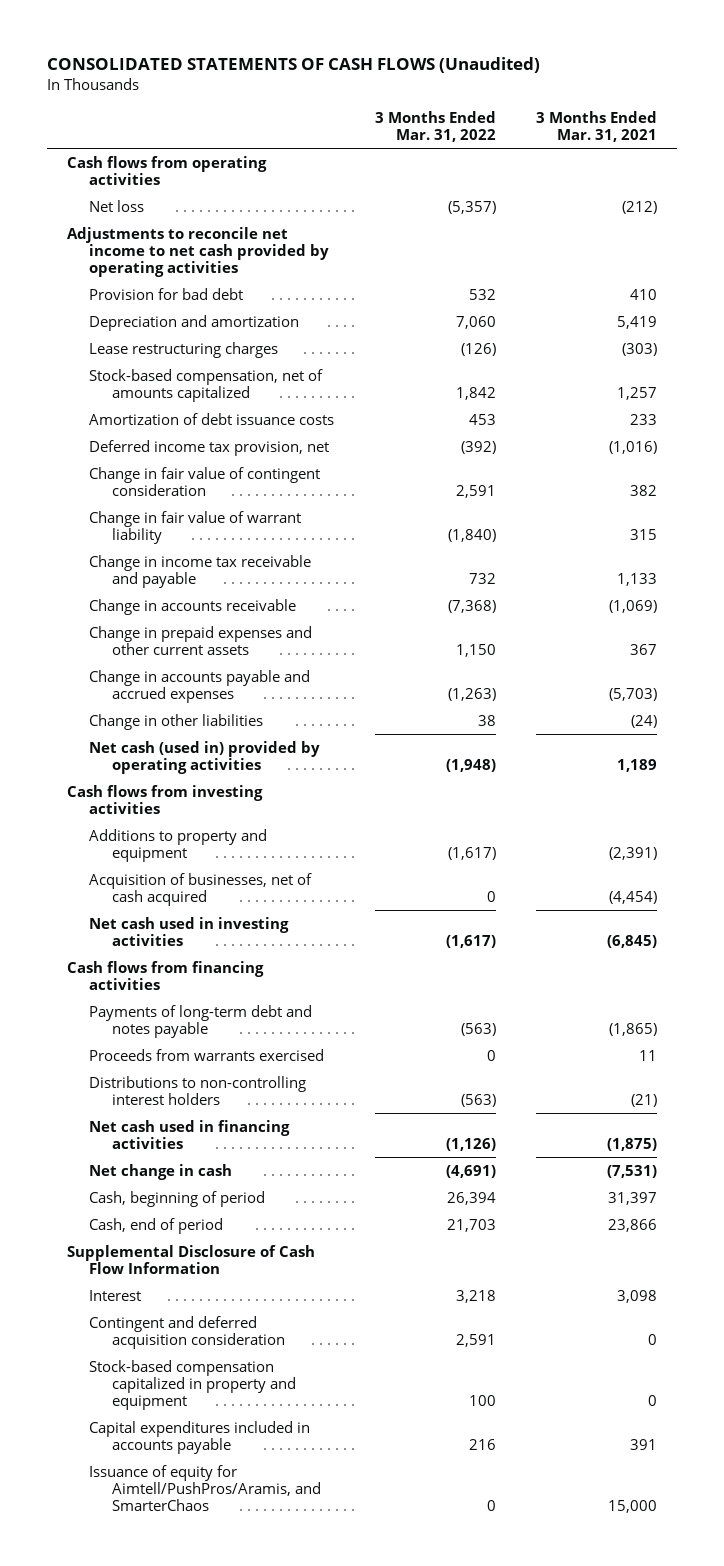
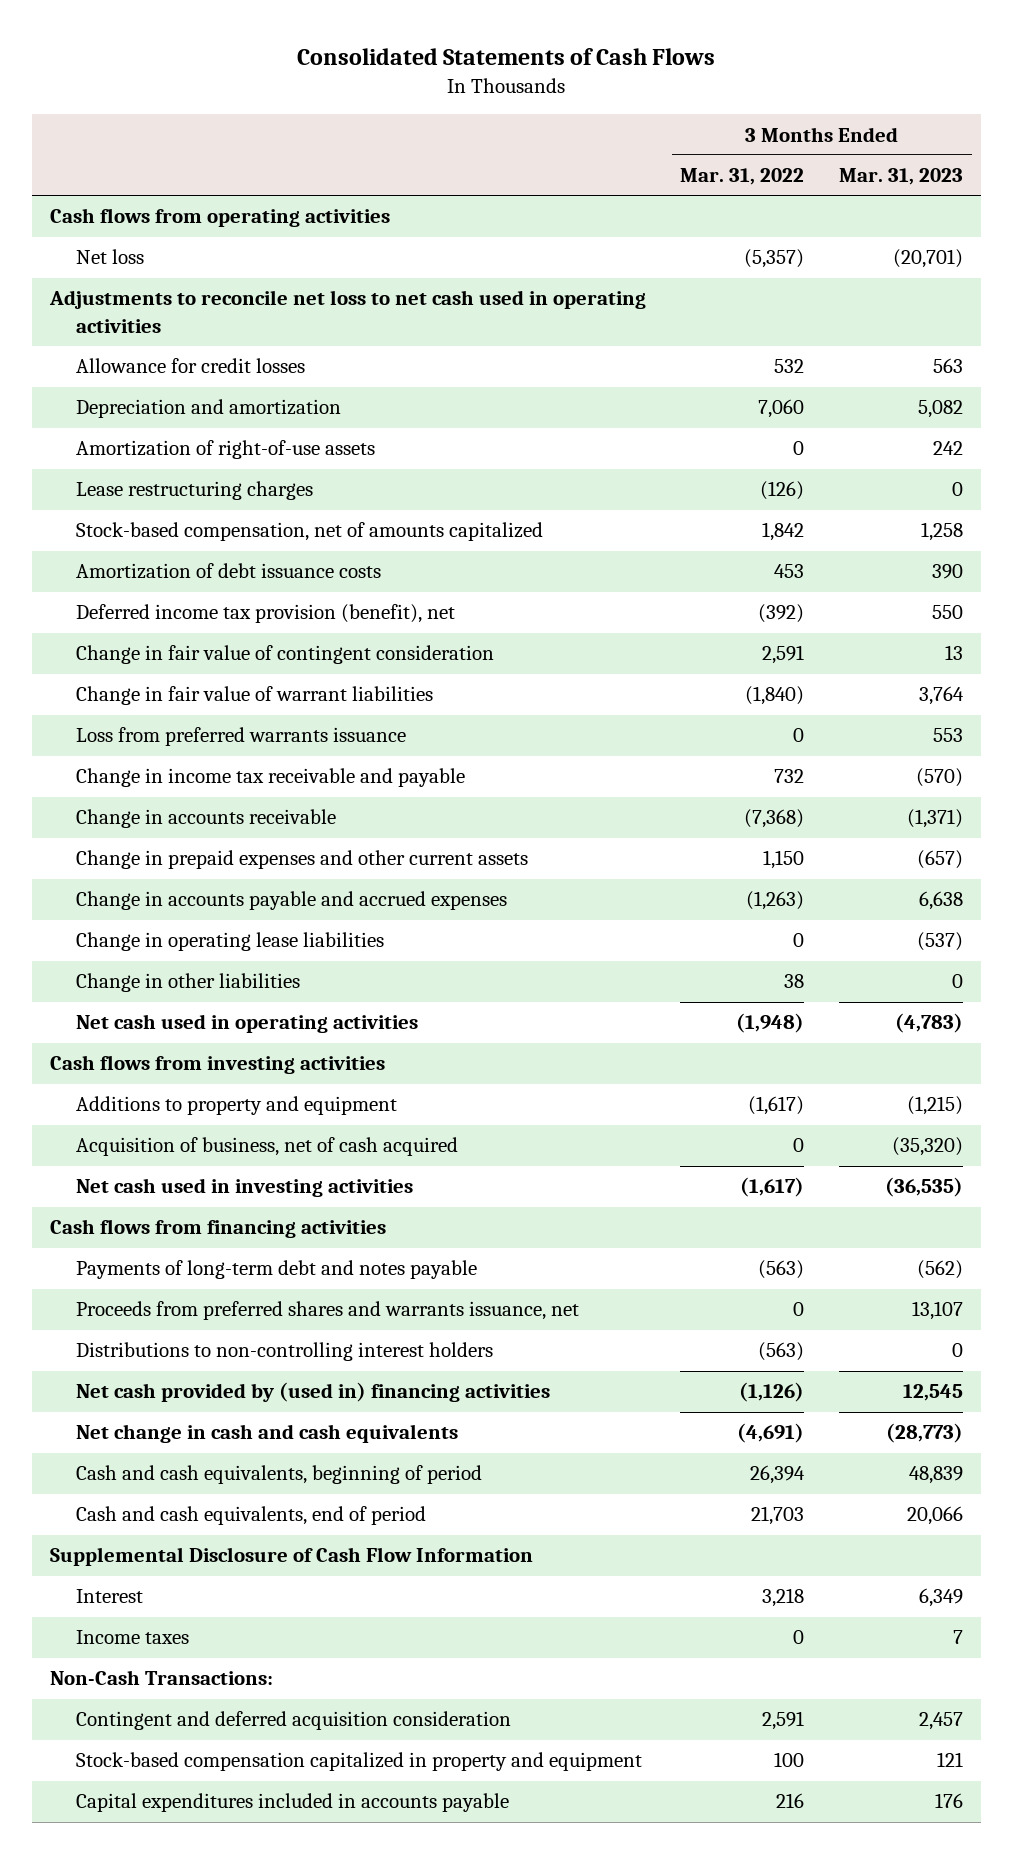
- CONSOLIDATED STATEMENTS OF CASH FLOWS (Unaudited)
+ Consolidated Statements of Cash Flows
- | 3 Months Ended Mar. 31, 2022 | 3 Months Ended Mar. 31, 2021
+ | 3 Months Ended Mar. 31, 2022 | 3 Months Ended Mar. 31, 2023
- Adjustments to reconcile net income to net cash provided by operating activities
- Provision for bad debt | 532 | 410
+ Adjustments to reconcile net loss to net cash used in operating activities
+ Allowance for credit losses | 532 | 563
+ Amortization of right-of-use assets | 0 | 242
- Deferred income tax provision, net | (392) | (1,016)
+ Deferred income tax provision (benefit), net | (392) | 550
- Change in fair value of warrant liability | (1,840) | 315
+ Change in fair value of warrant liabilities | (1,840) | 3,764
+ Loss from preferred warrants issuance | 0 | 553
+ Change in operating lease liabilities | 0 | (537)
- Net cash (used in) provided by operating activities | (1,948) | 1,189
+ Net cash used in operating activities | (1,948) | (4,783)
- Acquisition of businesses, net of cash acquired | 0 | (4,454)
+ Acquisition of business, net of cash acquired | 0 | (35,320)
- Proceeds from warrants exercised | 0 | 11
+ Proceeds from preferred shares and warrants issuance, net | 0 | 13,107
- Net cash used in financing activities | (1,126) | (1,875)
- Net change in cash | (4,691) | (7,531)
- Cash, beginning of period | 26,394 | 31,397
- Cash, end of period | 21,703 | 23,866
+ Net cash provided by (used in) financing activities | (1,126) | 12,545
+ Net change in cash and cash equivalents | (4,691) | (28,773)
+ Cash and cash equivalents, beginning of period | 26,394 | 48,839
+ Cash and cash equivalents, end of period | 21,703 | 20,066
+ Income taxes | 0 | 7
+ Non-Cash Transactions:
- Issuance of equity for Aimtell/PushPros/Aramis, and SmarterChaos | 0 | 15,000

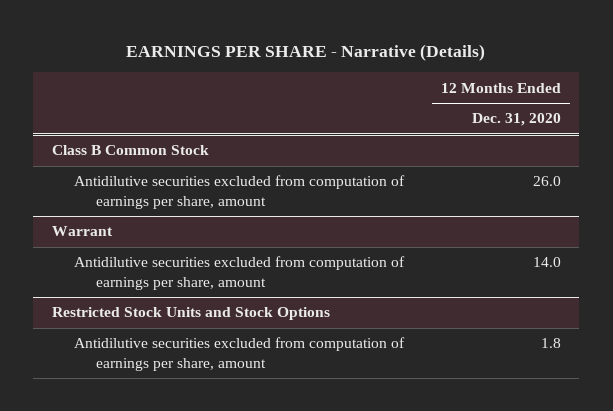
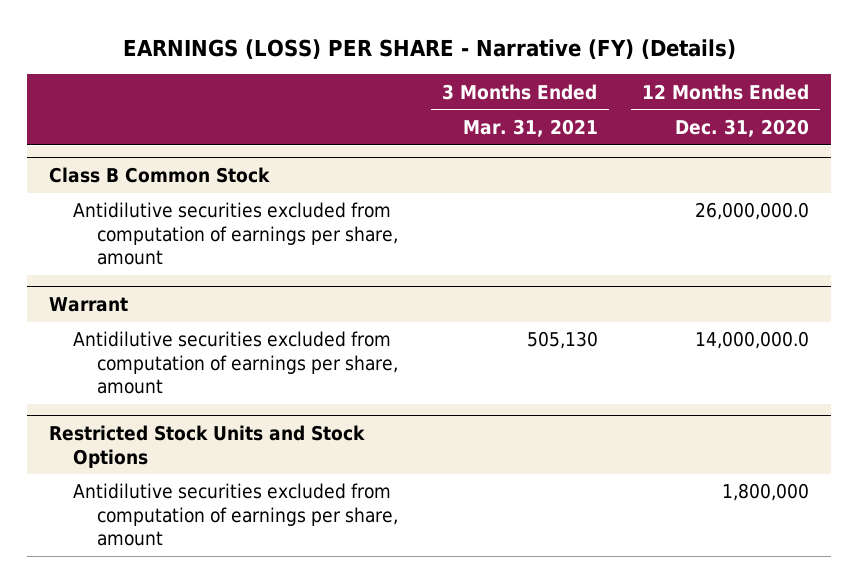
- EARNINGS PER SHARE - Narrative (Details)
+ EARNINGS (LOSS) PER SHARE - Narrative (FY) (Details)
- | 12 Months Ended Dec. 31, 2020
+ | 3 Months Ended Mar. 31, 2021 | 12 Months Ended Dec. 31, 2020
@ Class B Common Stock
- Antidilutive securities excluded from computation of earnings per share, amount | 26.0
+ Antidilutive securities excluded from computation of earnings per share, amount | | 26,000,000.0
@ Warrant
- Antidilutive securities excluded from computation of earnings per share, amount | 14.0
+ Antidilutive securities excluded from computation of earnings per share, amount | 505,130 | 14,000,000.0
@ Restricted Stock Units and Stock Options
- Antidilutive securities excluded from computation of earnings per share, amount | 1.8
+ Antidilutive securities excluded from computation of earnings per share, amount | | 1,800,000

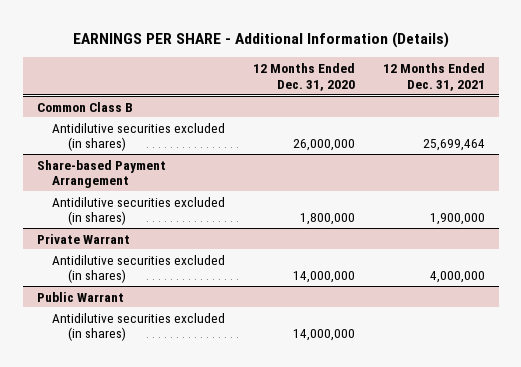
- EARNINGS (LOSS) PER SHARE - Narrative (FY) (Details)
+ EARNINGS PER SHARE - Additional Information (Details)
- | 3 Months Ended Mar. 31, 2021 | 12 Months Ended Dec. 31, 2020
+ | 12 Months Ended Dec. 31, 2020 | 12 Months Ended Dec. 31, 2021
- Class B Common Stock
- Antidilutive securities excluded from computation of earnings per share, amount | | 26,000,000.0
- Warrant
- Antidilutive securities excluded from computation of earnings per share, amount | 505,130 | 14,000,000.0
- Restricted Stock Units and Stock Options
- Antidilutive securities excluded from computation of earnings per share, amount | | 1,800,000
+ Common Class B
+ Antidilutive securities excluded (in shares) | 26,000,000 | 25,699,464
+ Share-based Payment Arrangement
+ Antidilutive securities excluded (in shares) | 1,800,000 | 1,900,000
+ Private Warrant
+ Antidilutive securities excluded (in shares) | 14,000,000 | 4,000,000
+ Public Warrant
+ Antidilutive securities excluded (in shares) | 14,000,000 |

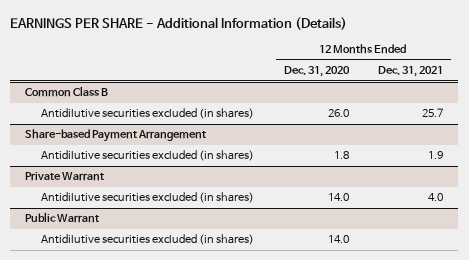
@ Common Class B
- Antidilutive securities excluded (in shares) | 26,000,000 | 25,699,464
+ Antidilutive securities excluded (in shares) | 26.0 | 25.7
@ Share-based Payment Arrangement
- Antidilutive securities excluded (in shares) | 1,800,000 | 1,900,000
+ Antidilutive securities excluded (in shares) | 1.8 | 1.9
@ Private Warrant
- Antidilutive securities excluded (in shares) | 14,000,000 | 4,000,000
+ Antidilutive securities excluded (in shares) | 14.0 | 4.0
@ Public Warrant
- Antidilutive securities excluded (in shares) | 14,000,000 |
+ Antidilutive securities excluded (in shares) | 14.0 |

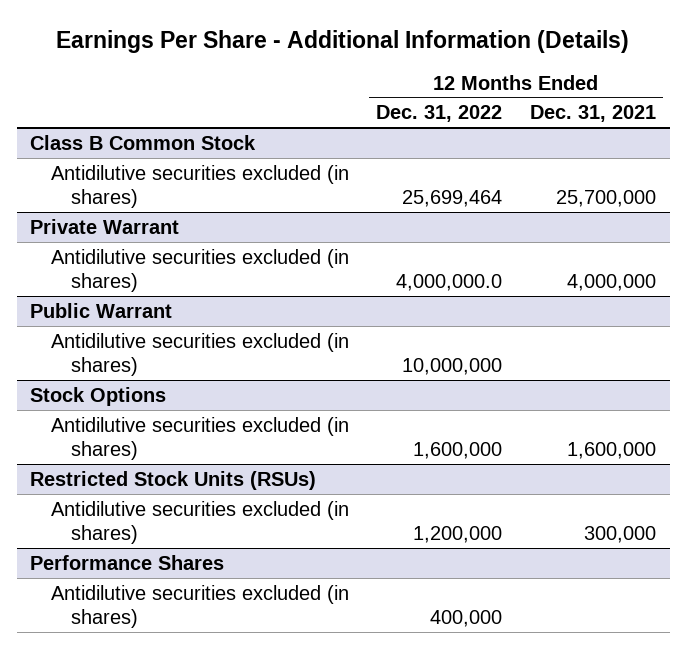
- EARNINGS PER SHARE - Additional Information (Details)
+ Earnings Per Share - Additional Information (Details)
- | 12 Months Ended Dec. 31, 2020 | 12 Months Ended Dec. 31, 2021
+ | 12 Months Ended Dec. 31, 2022 | 12 Months Ended Dec. 31, 2021
- Common Class B
- Antidilutive securities excluded (in shares) | 26.0 | 25.7
- Share-based Payment Arrangement
- Antidilutive securities excluded (in shares) | 1.8 | 1.9
+ Class B Common Stock
+ Antidilutive securities excluded (in shares) | 25,699,464 | 25,700,000
@ Private Warrant
- Antidilutive securities excluded (in shares) | 14.0 | 4.0
+ Antidilutive securities excluded (in shares) | 4,000,000.0 | 4,000,000
+ Stock Options
+ Antidilutive securities excluded (in shares) | 1,600,000 | 1,600,000
+ Restricted Stock Units (RSUs)
+ Antidilutive securities excluded (in shares) | 1,200,000 | 300,000
+ Performance Shares
+ Antidilutive securities excluded (in shares) | 400,000 |

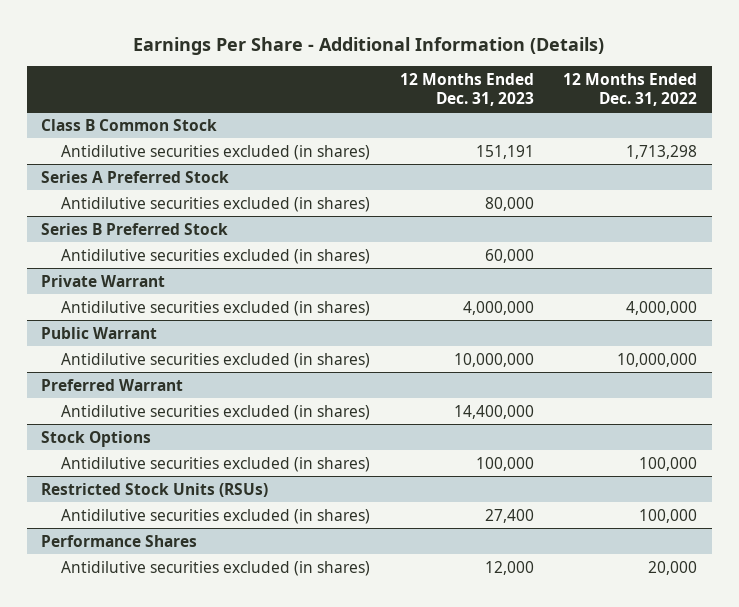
- | 12 Months Ended Dec. 31, 2022 | 12 Months Ended Dec. 31, 2021
+ | 12 Months Ended Dec. 31, 2023 | 12 Months Ended Dec. 31, 2022
@ Class B Common Stock
- Antidilutive securities excluded (in shares) | 25,699,464 | 25,700,000
+ Antidilutive securities excluded (in shares) | 151,191 | 1,713,298
+ Series A Preferred Stock
+ Antidilutive securities excluded (in shares) | 80,000 |
+ Series B Preferred Stock
+ Antidilutive securities excluded (in shares) | 60,000 |
@ Private Warrant
- Antidilutive securities excluded (in shares) | 4,000,000.0 | 4,000,000
+ Antidilutive securities excluded (in shares) | 4,000,000 | 4,000,000
+ Preferred Warrant
+ Antidilutive securities excluded (in shares) | 14,400,000 |
@ Stock Options
- Antidilutive securities excluded (in shares) | 1,600,000 | 1,600,000
+ Antidilutive securities excluded (in shares) | 100,000 | 100,000
@ Restricted Stock Units (RSUs)
- Antidilutive securities excluded (in shares) | 1,200,000 | 300,000
+ Antidilutive securities excluded (in shares) | 27,400 | 100,000
@ Performance Shares
- Antidilutive securities excluded (in shares) | 400,000 |
+ Antidilutive securities excluded (in shares) | 12,000 | 20,000

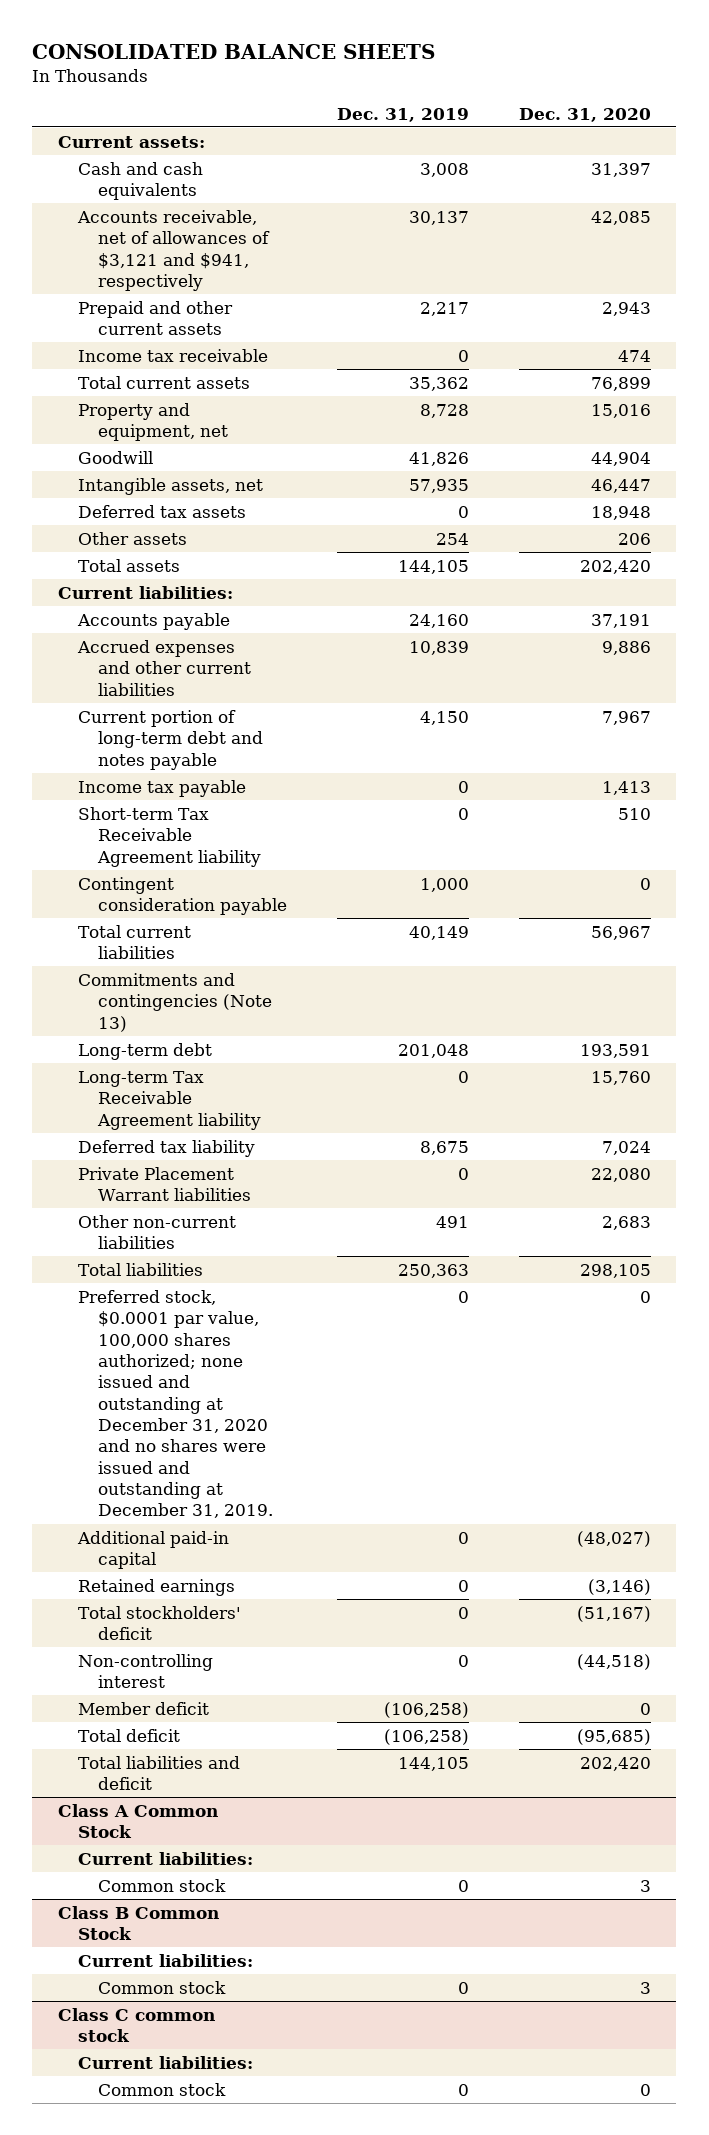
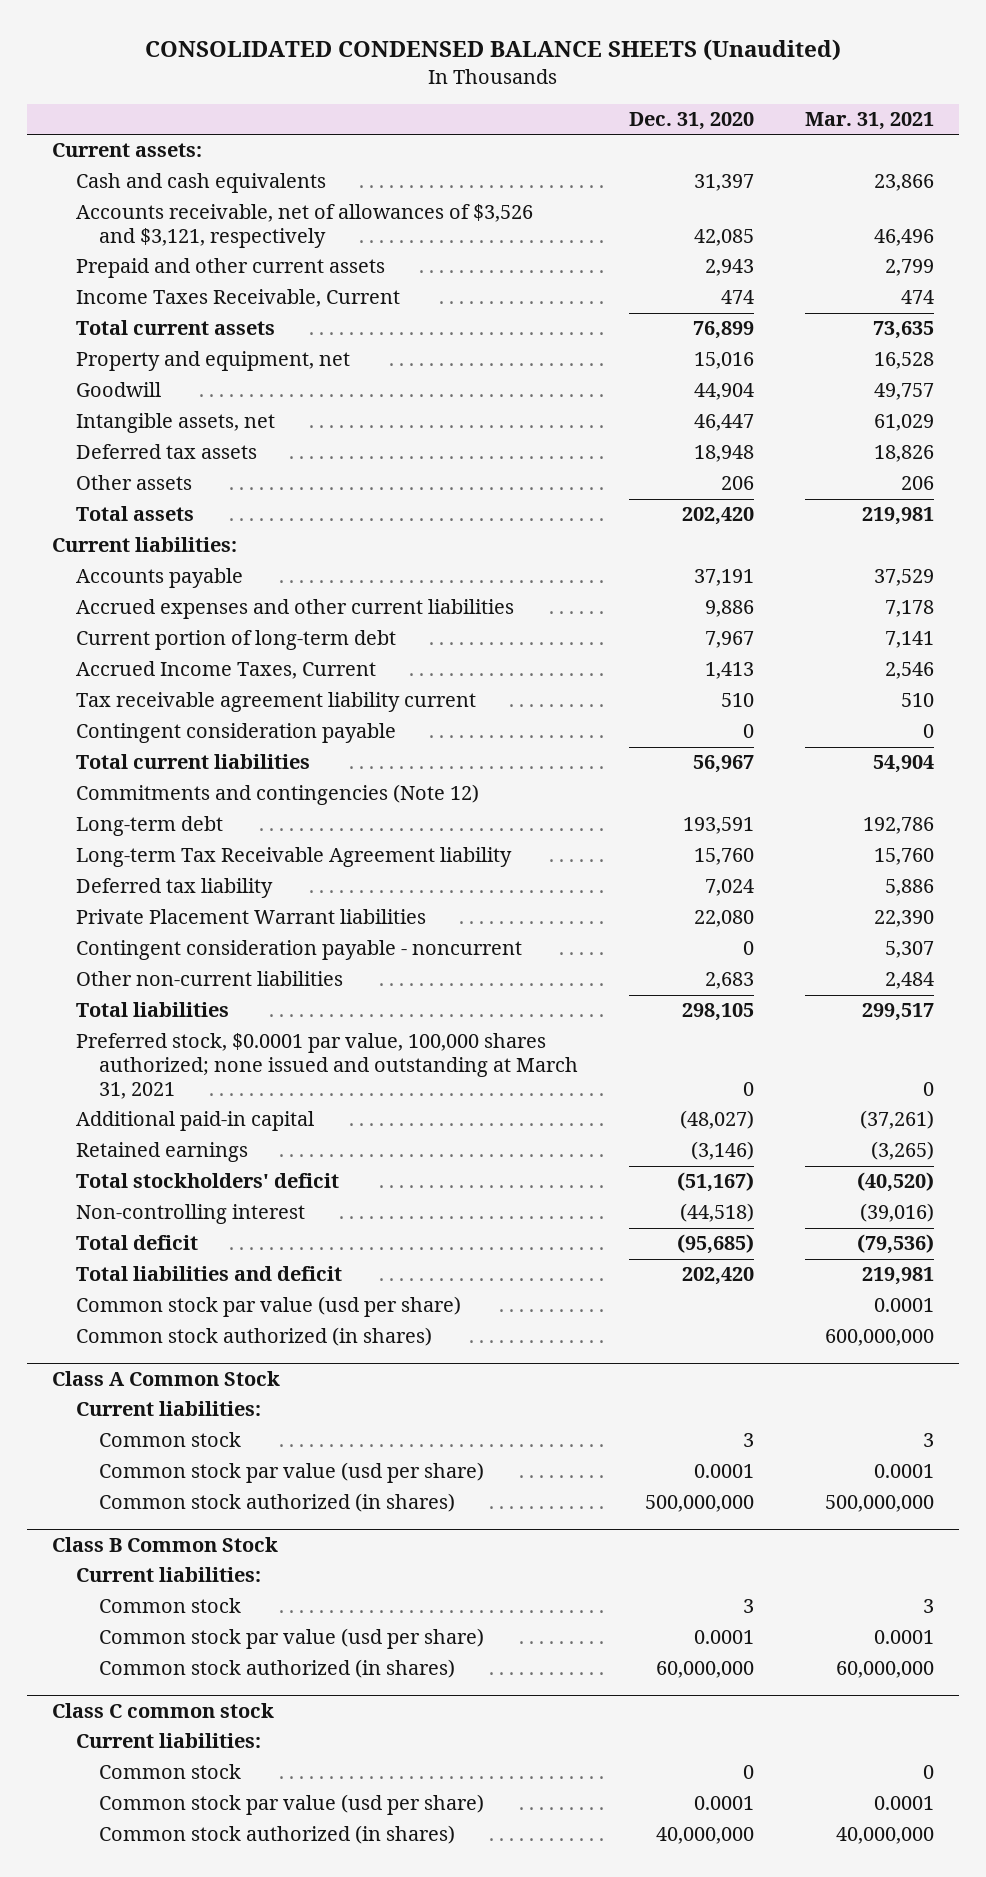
- CONSOLIDATED BALANCE SHEETS
+ CONSOLIDATED CONDENSED BALANCE SHEETS (Unaudited)
- | Dec. 31, 2019 | Dec. 31, 2020
+ | Dec. 31, 2020 | Mar. 31, 2021
- Accounts receivable, net of allowances of $3,121 and $941, respectively | 30,137 | 42,085
+ Accounts receivable, net of allowances of $3,526 and $3,121, respectively | 42,085 | 46,496
- Income tax receivable | 0 | 474
+ Income Taxes Receivable, Current | 474 | 474
- Current portion of long-term debt and notes payable | 4,150 | 7,967
- Income tax payable | 0 | 1,413
- Short-term Tax Receivable Agreement liability | 0 | 510
+ Current portion of long-term debt | 7,967 | 7,141
+ Accrued Income Taxes, Current | 1,413 | 2,546
+ Tax receivable agreement liability current | 510 | 510
- Commitments and contingencies (Note 13)
+ Commitments and contingencies (Note 12)
+ Contingent consideration payable - noncurrent | 0 | 5,307
- Preferred stock, $0.0001 par value, 100,000 shares authorized; none issued and outstanding at December 31, 2020 and no shares were issued and outstanding at December 31, 2019. | 0 | 0
+ Preferred stock, $0.0001 par value, 100,000 shares authorized; none issued and outstanding at March 31, 2021 | 0 | 0
- Member deficit | (106,258) | 0
+ Common stock par value (usd per share) | | 0.0001
+ Common stock authorized (in shares) | | 600,000,000
@ Class A Common Stock
+ Common stock par value (usd per share) | 0.0001 | 0.0001
+ Common stock authorized (in shares) | 500,000,000 | 500,000,000
@ Class B Common Stock
+ Common stock par value (usd per share) | 0.0001 | 0.0001
+ Common stock authorized (in shares) | 60,000,000 | 60,000,000
@ Class C common stock
+ Common stock par value (usd per share) | 0.0001 | 0.0001
+ Common stock authorized (in shares) | 40,000,000 | 40,000,000

